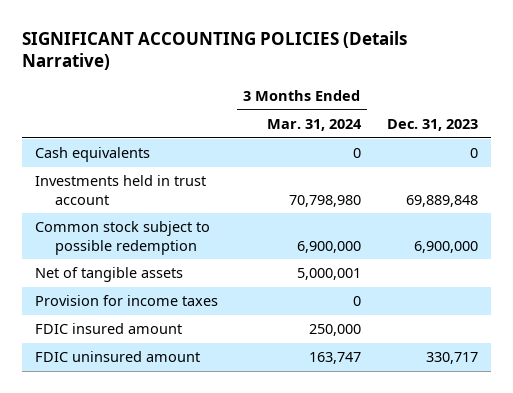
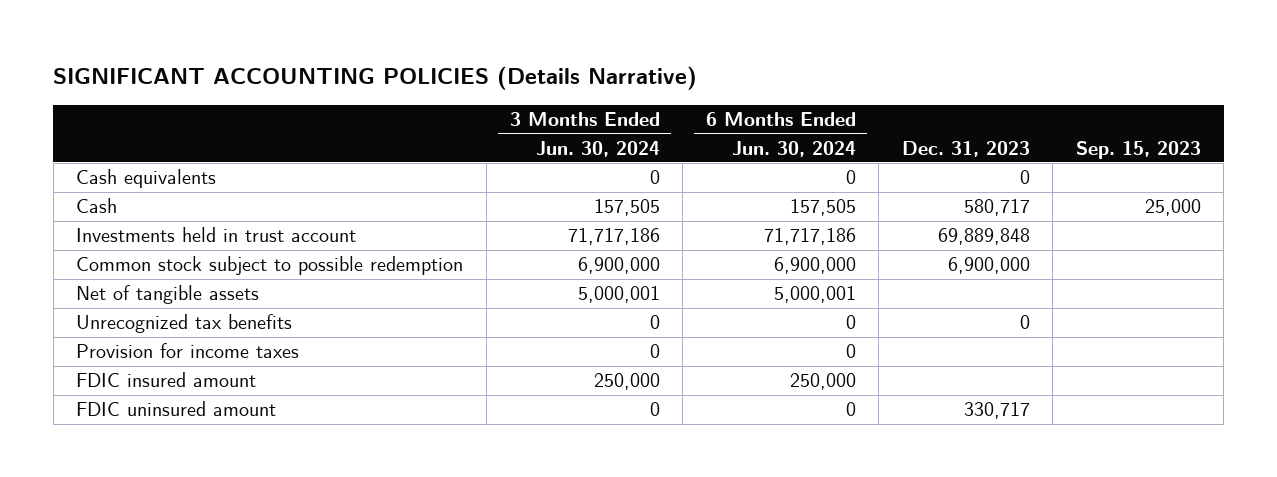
- | 3 Months Ended Mar. 31, 2024 | Dec. 31, 2023
+ | 3 Months Ended Jun. 30, 2024 | 6 Months Ended Jun. 30, 2024 | Dec. 31, 2023 | Sep. 15, 2023
+ Cash | 157,505 | 157,505 | 580,717 | 25,000
+ Unrecognized tax benefits | 0 | 0 | 0 |

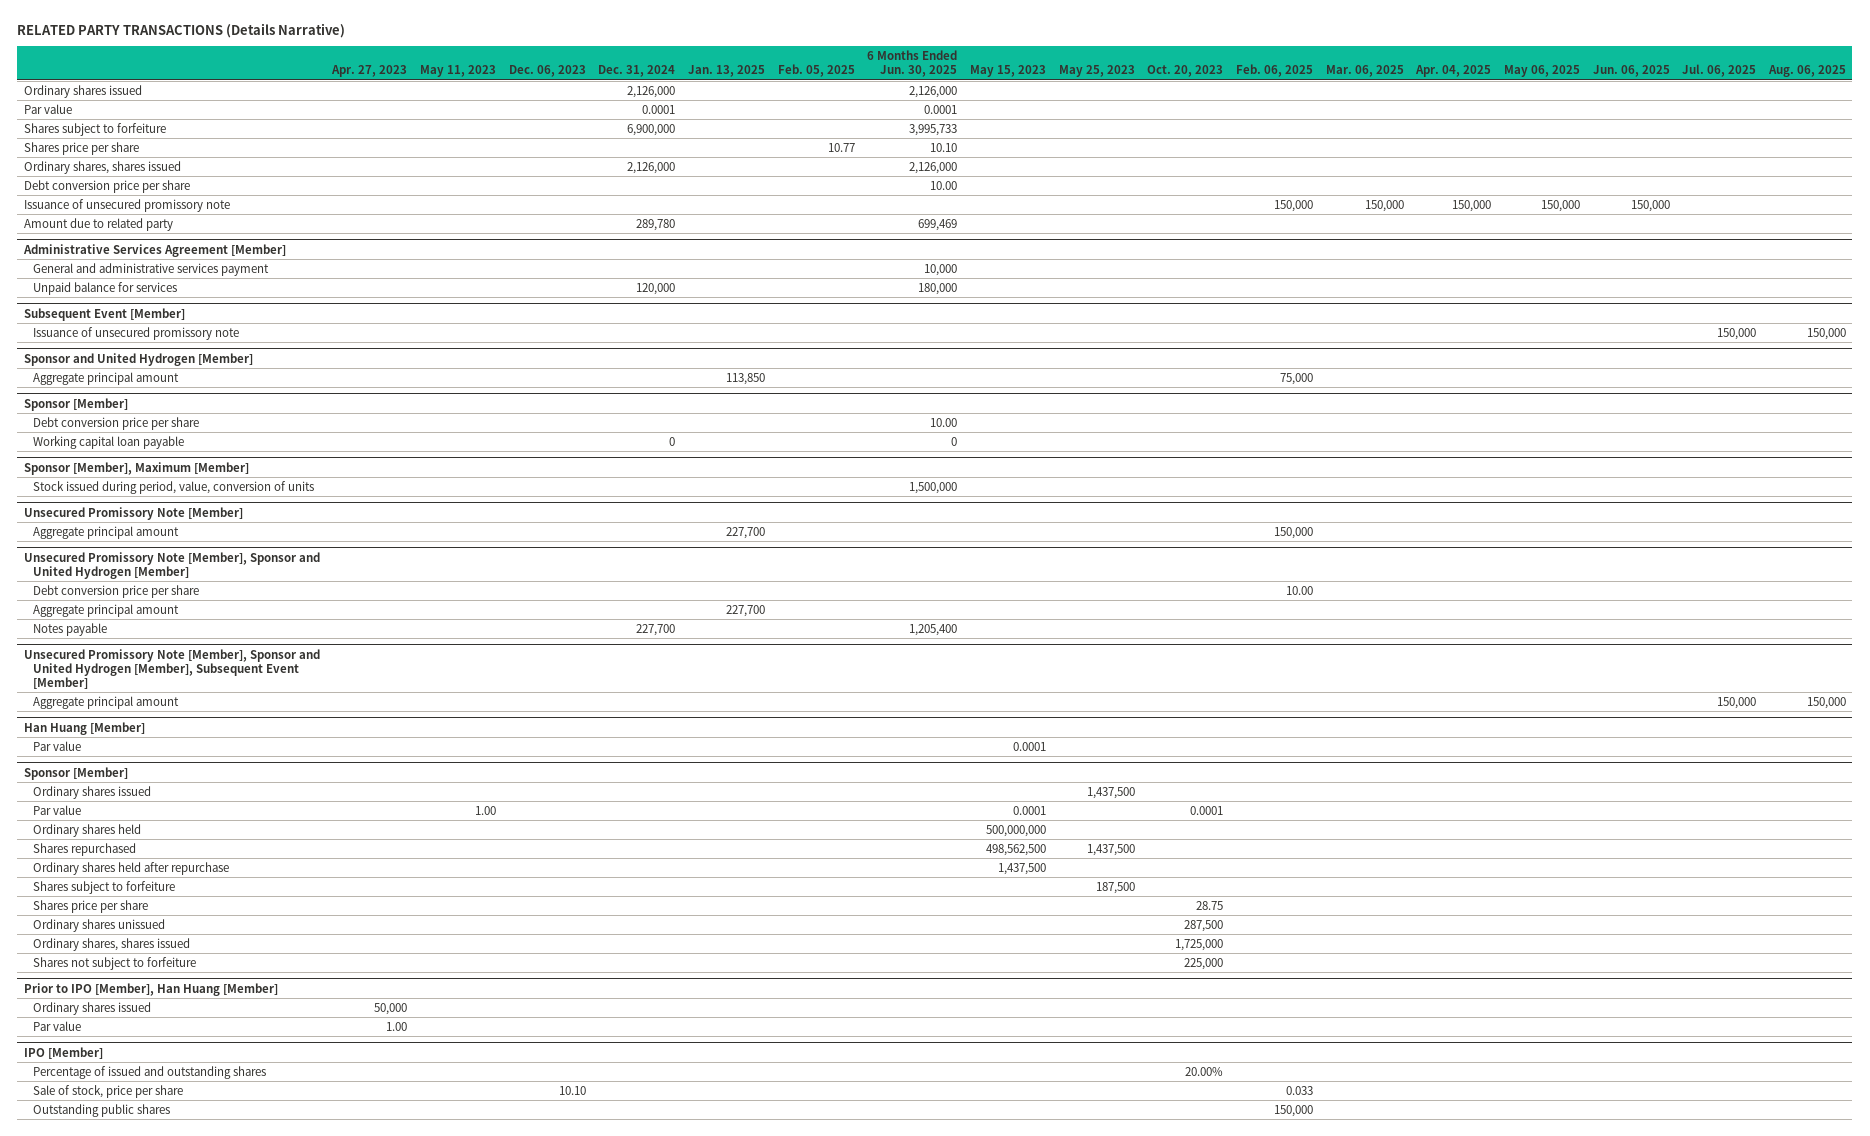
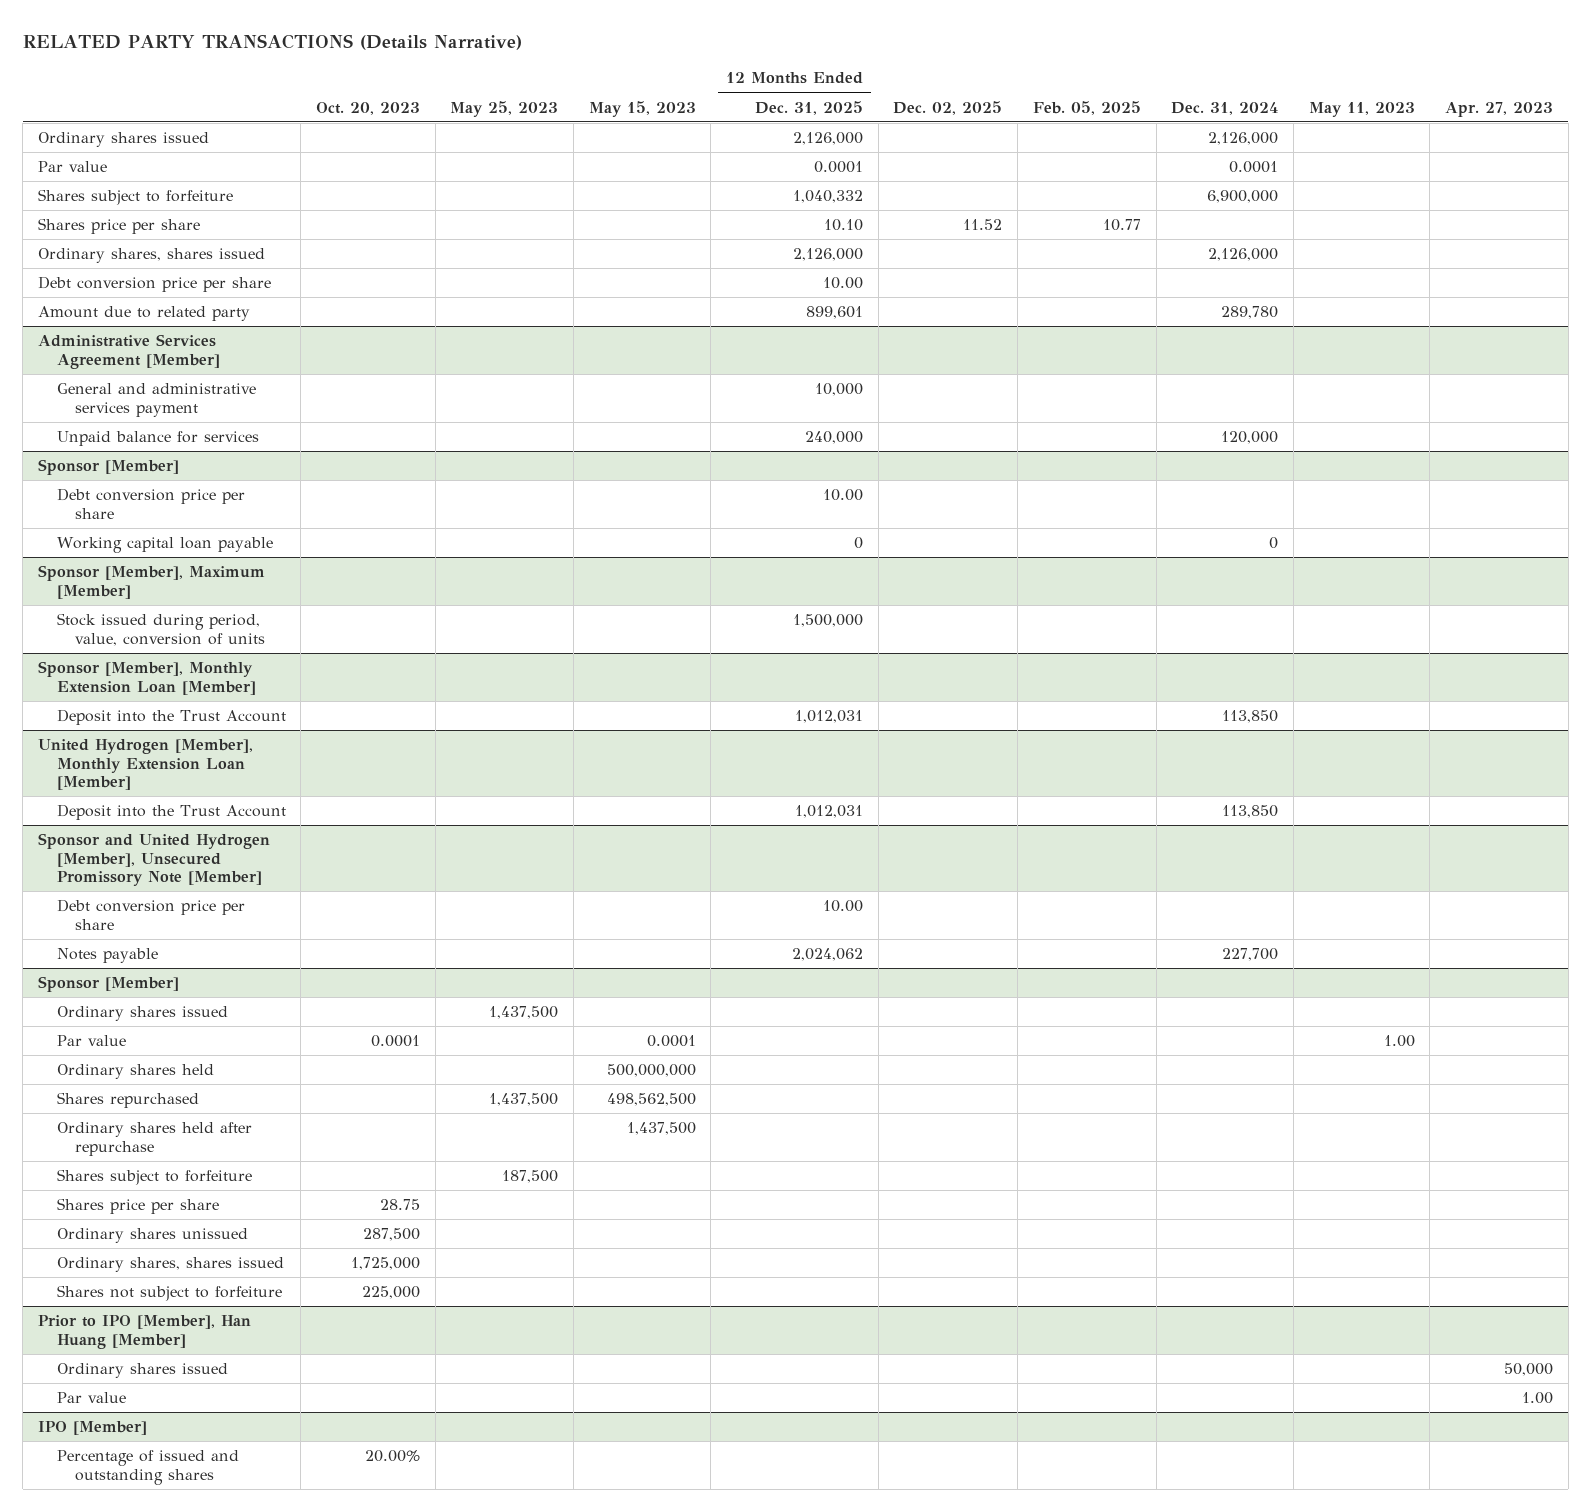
- | Apr. 27, 2023 | May 11, 2023 | Dec. 06, 2023 | Dec. 31, 2024 | Jan. 13, 2025 | Feb. 05, 2025 | 6 Months Ended Jun. 30, 2025 | May 15, 2023 | May 25, 2023 | Oct. 20, 2023 | Feb. 06, 2025 | Mar. 06, 2025 | Apr. 04, 2025 | May 06, 2025 | Jun. 06, 2025 | Jul. 06, 2025 | Aug. 06, 2025
+ | Oct. 20, 2023 | May 25, 2023 | May 15, 2023 | 12 Months Ended Dec. 31, 2025 | Dec. 02, 2025 | Feb. 05, 2025 | Dec. 31, 2024 | May 11, 2023 | Apr. 27, 2023
- Issuance of unsecured promissory note | | | | | | | | | | | 150,000 | 150,000 | 150,000 | 150,000 | 150,000 | |
- Subsequent Event [Member]
- Issuance of unsecured promissory note | | | | | | | | | | | | | | | | 150,000 | 150,000
- Sponsor and United Hydrogen [Member]
- Aggregate principal amount | | | | | 113,850 | | | | | | 75,000 | | | | | |
- Unsecured Promissory Note [Member]
- Aggregate principal amount | | | | | 227,700 | | | | | | 150,000 | | | | | |
- Unsecured Promissory Note [Member], Sponsor and United Hydrogen [Member]
+ Sponsor [Member], Monthly Extension Loan [Member]
+ Deposit into the Trust Account | | | | 1,012,031 | | | 113,850 | |
+ United Hydrogen [Member], Monthly Extension Loan [Member]
+ Deposit into the Trust Account | | | | 1,012,031 | | | 113,850 | |
+ Sponsor and United Hydrogen [Member], Unsecured Promissory Note [Member]
- Aggregate principal amount | | | | | 227,700 | | | | | | | | | | | |
- Unsecured Promissory Note [Member], Sponsor and United Hydrogen [Member], Subsequent Event [Member]
- Aggregate principal amount | | | | | | | | | | | | | | | | 150,000 | 150,000
- Han Huang [Member]
- Par value | | | | | | | | 0.0001 | | | | | | | | |
@ IPO [Member]
- Sale of stock, price per share | | | 10.10 | | | | | | | | 0.033 | | | | | |
- Outstanding public shares | | | | | | | | | | | 150,000 | | | | | |

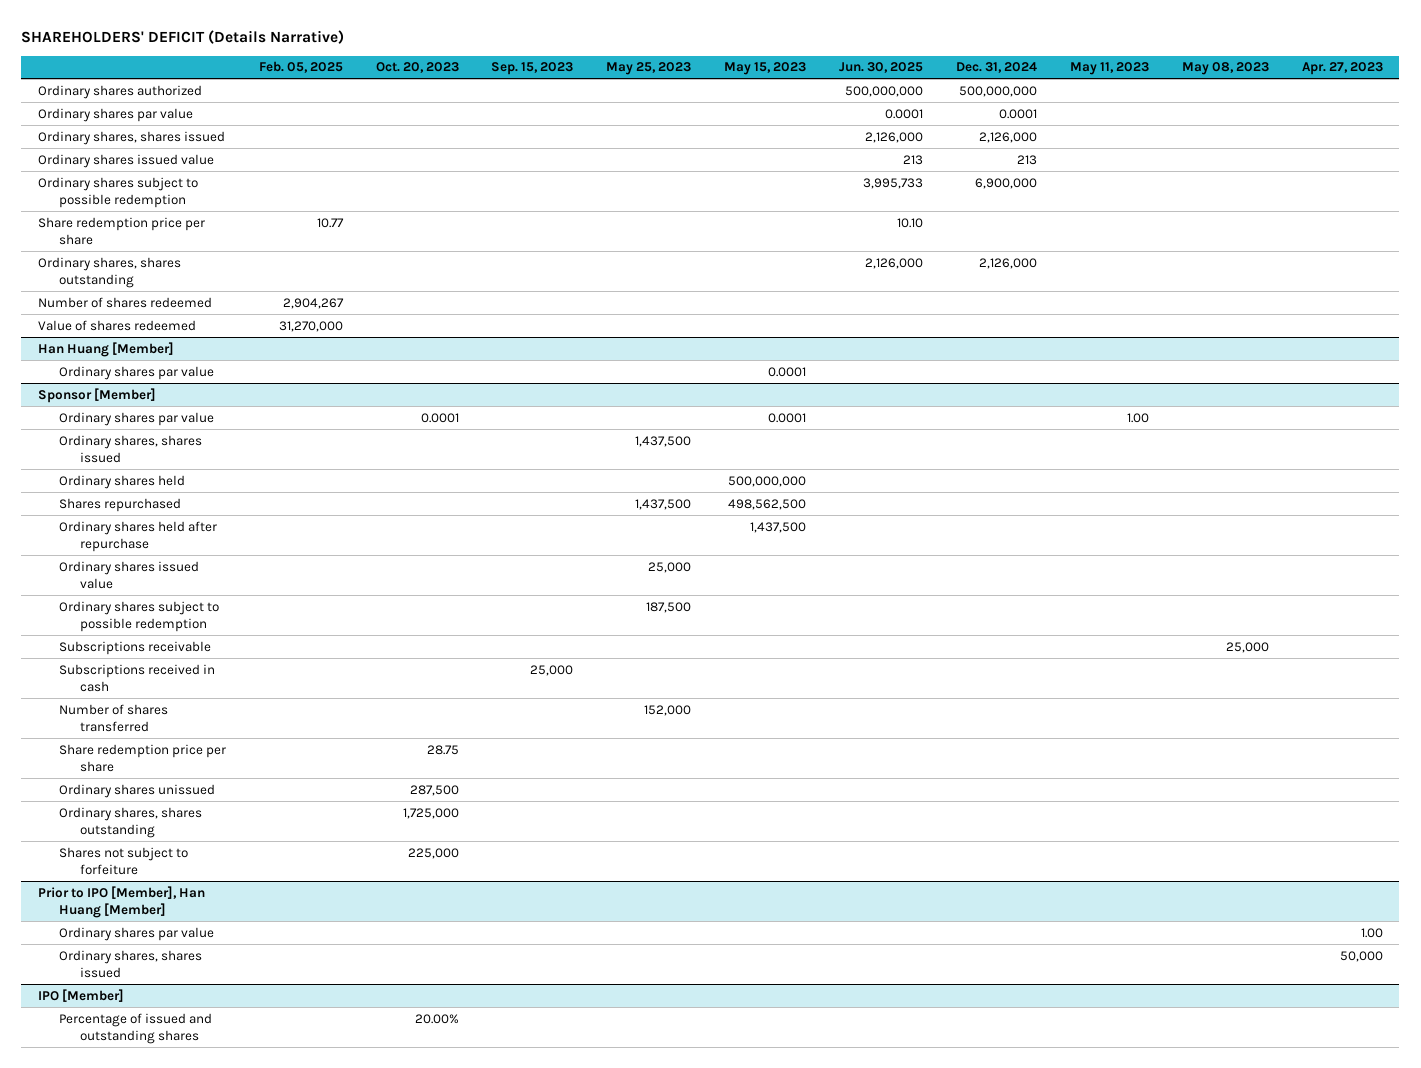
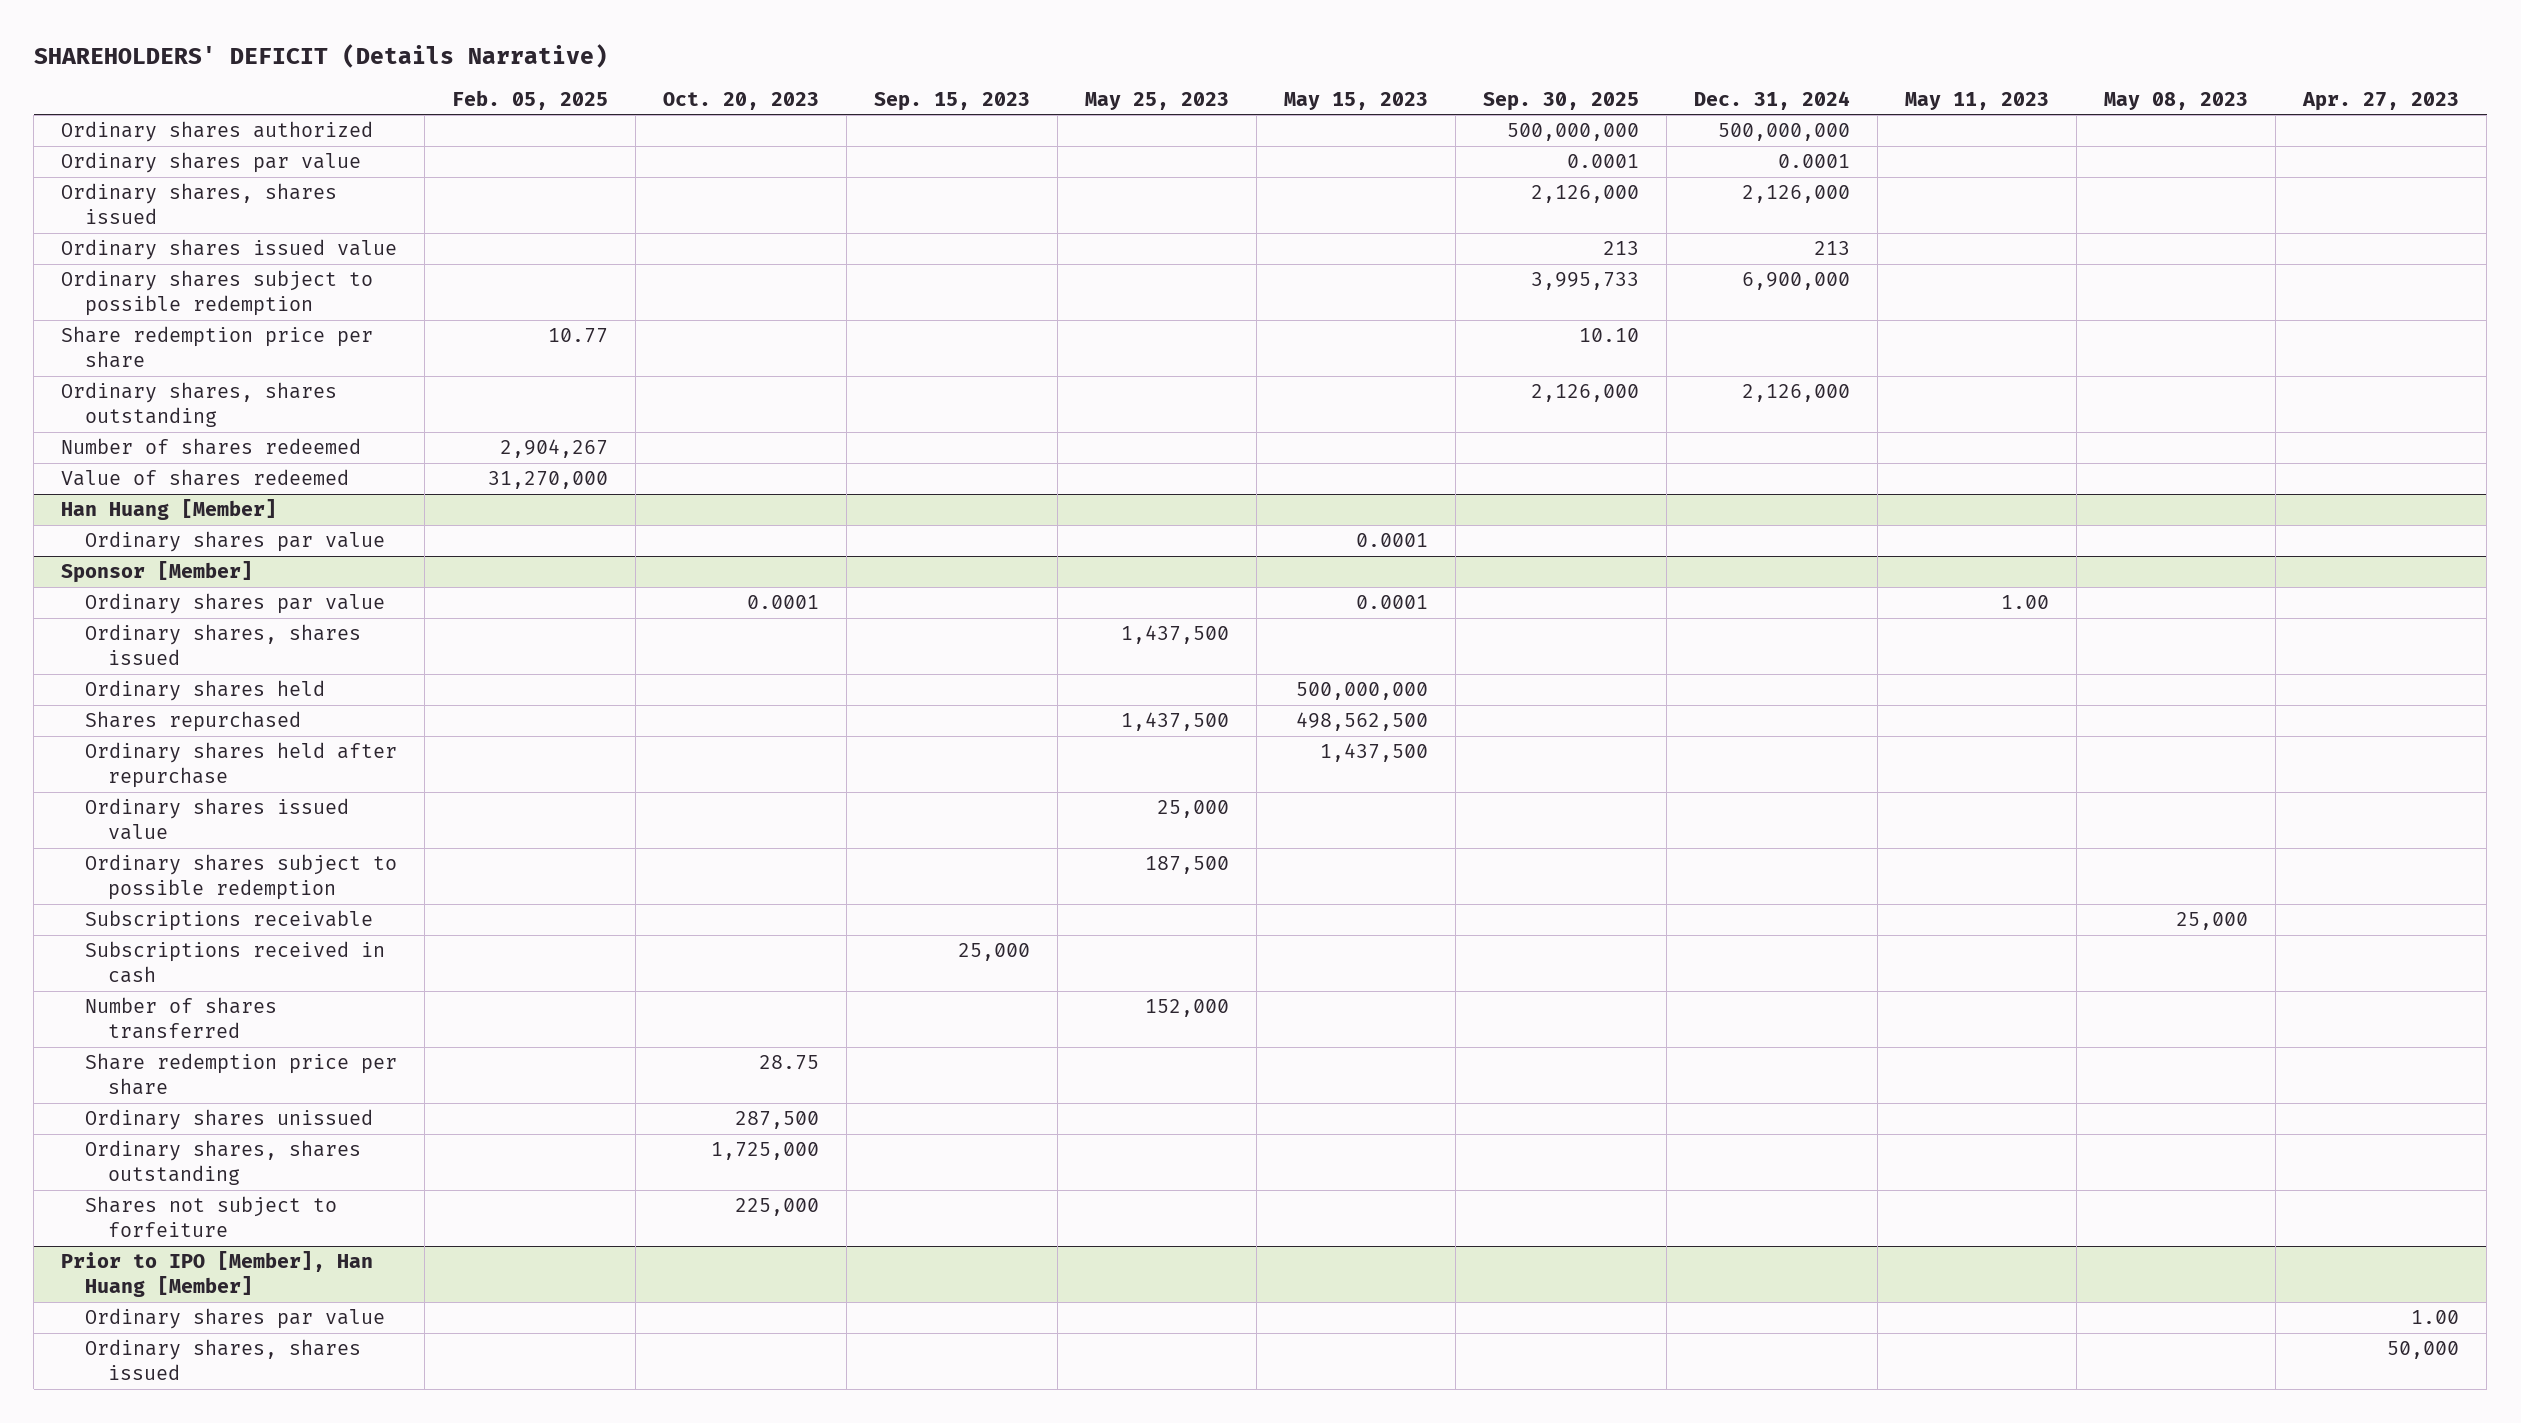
- | Feb. 05, 2025 | Oct. 20, 2023 | Sep. 15, 2023 | May 25, 2023 | May 15, 2023 | Jun. 30, 2025 | Dec. 31, 2024 | May 11, 2023 | May 08, 2023 | Apr. 27, 2023
+ | Feb. 05, 2025 | Oct. 20, 2023 | Sep. 15, 2023 | May 25, 2023 | May 15, 2023 | Sep. 30, 2025 | Dec. 31, 2024 | May 11, 2023 | May 08, 2023 | Apr. 27, 2023
- IPO [Member]
- Percentage of issued and outstanding shares | | 20.00% | | | | | | | |

